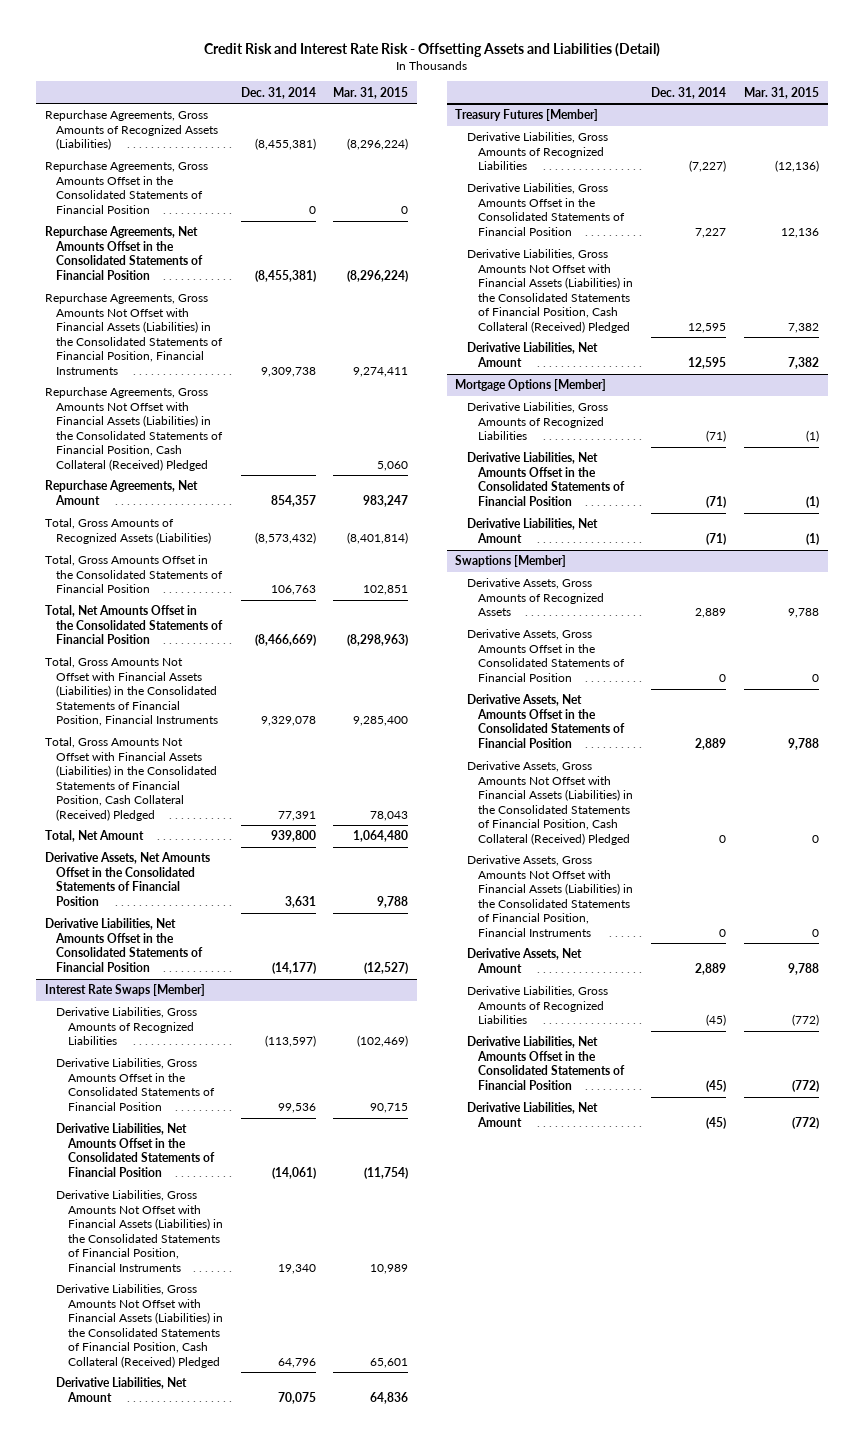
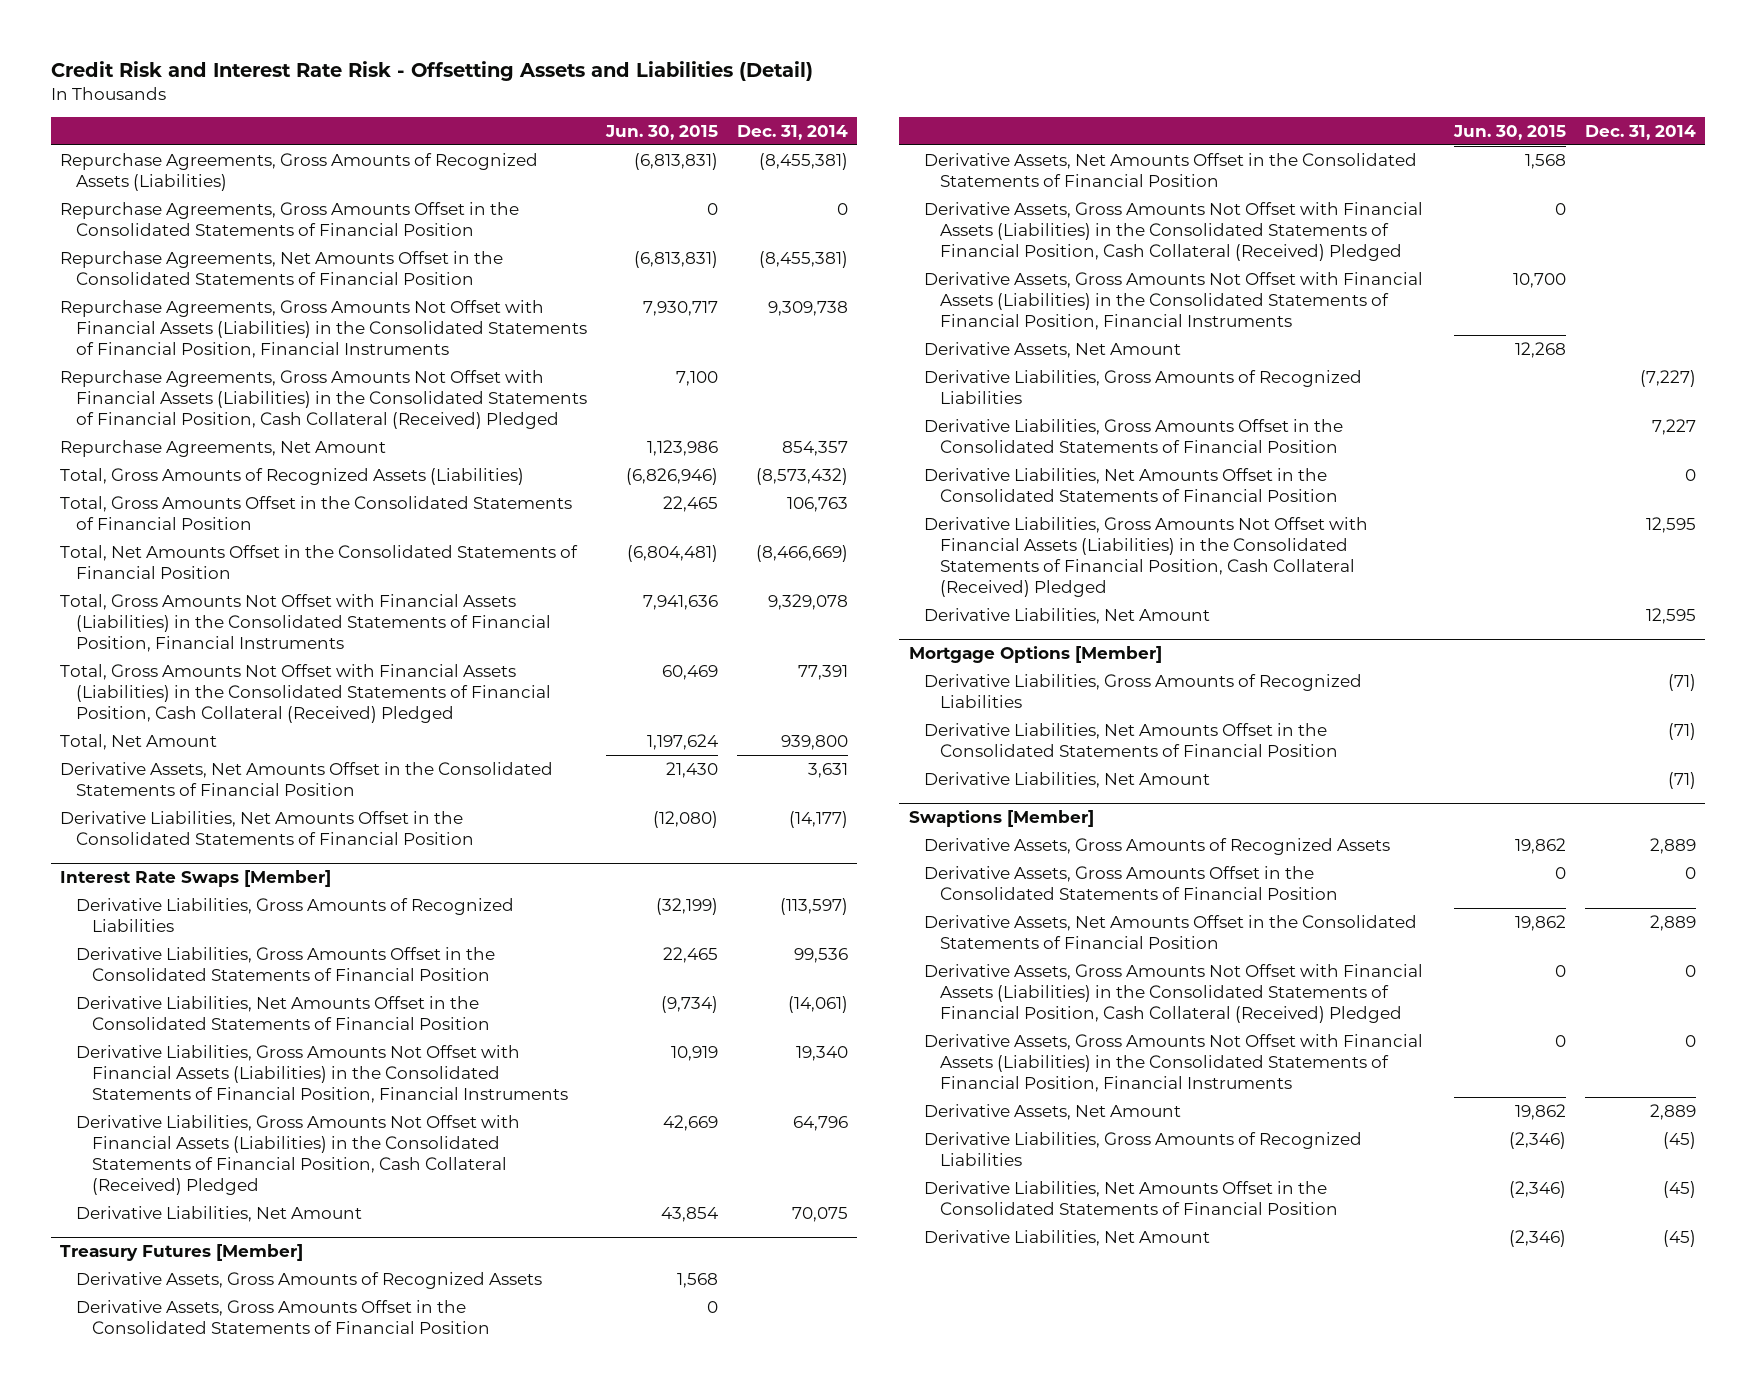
- | Dec. 31, 2014 | Mar. 31, 2015
+ | Jun. 30, 2015 | Dec. 31, 2014
@ Treasury Futures [Member]
+ Derivative Assets, Gross Amounts of Recognized Assets | 1,568 |
+ Derivative Assets, Gross Amounts Offset in the Consolidated Statements of Financial Position | 0 |
+ Derivative Assets, Net Amounts Offset in the Consolidated Statements of Financial Position | 1,568 |
+ Derivative Assets, Gross Amounts Not Offset with Financial Assets (Liabilities) in the Consolidated Statements of Financial Position, Cash Collateral (Received) Pledged | 0 |
+ Derivative Assets, Gross Amounts Not Offset with Financial Assets (Liabilities) in the Consolidated Statements of Financial Position, Financial Instruments | 10,700 |
+ Derivative Assets, Net Amount | 12,268 |
+ Derivative Liabilities, Net Amounts Offset in the Consolidated Statements of Financial Position | | 0

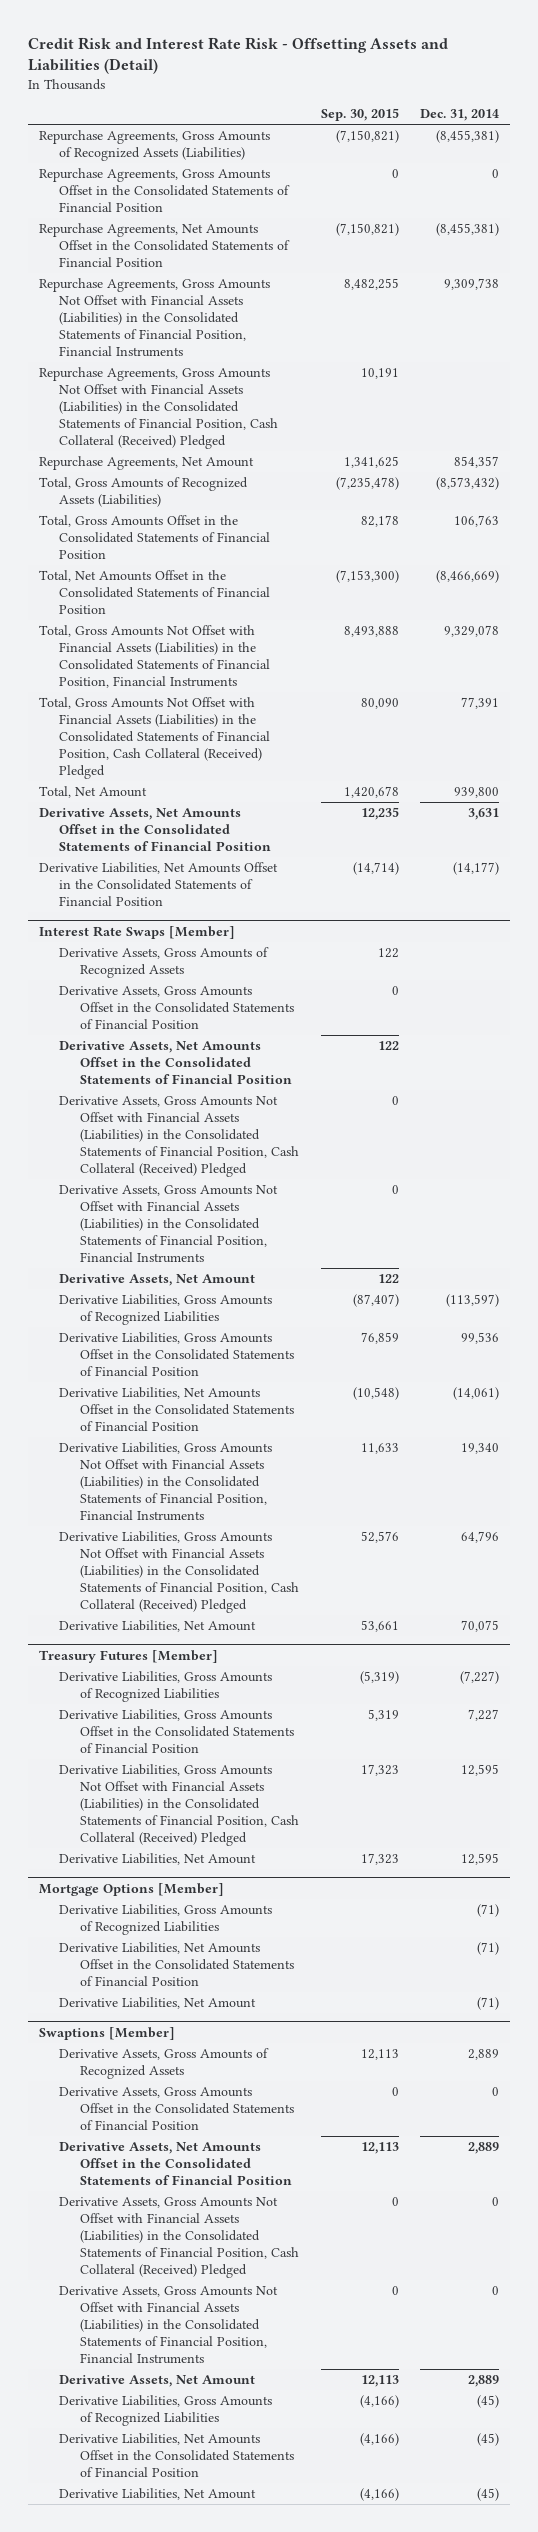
- | Jun. 30, 2015 | Dec. 31, 2014
+ | Sep. 30, 2015 | Dec. 31, 2014
@ Interest Rate Swaps [Member]
+ Derivative Assets, Gross Amounts of Recognized Assets | 122 |
+ Derivative Assets, Gross Amounts Offset in the Consolidated Statements of Financial Position | 0 |
+ Derivative Assets, Net Amounts Offset in the Consolidated Statements of Financial Position | 122 |
+ Derivative Assets, Gross Amounts Not Offset with Financial Assets (Liabilities) in the Consolidated Statements of Financial Position, Cash Collateral (Received) Pledged | 0 |
+ Derivative Assets, Gross Amounts Not Offset with Financial Assets (Liabilities) in the Consolidated Statements of Financial Position, Financial Instruments | 0 |
+ Derivative Assets, Net Amount | 122 |
@ Treasury Futures [Member]
- Derivative Assets, Gross Amounts of Recognized Assets | 1,568 |
- Derivative Assets, Gross Amounts Offset in the Consolidated Statements of Financial Position | 0 |
- Derivative Assets, Net Amounts Offset in the Consolidated Statements of Financial Position | 1,568 |
- Derivative Assets, Gross Amounts Not Offset with Financial Assets (Liabilities) in the Consolidated Statements of Financial Position, Cash Collateral (Received) Pledged | 0 |
- Derivative Assets, Gross Amounts Not Offset with Financial Assets (Liabilities) in the Consolidated Statements of Financial Position, Financial Instruments | 10,700 |
- Derivative Assets, Net Amount | 12,268 |
- Derivative Liabilities, Net Amounts Offset in the Consolidated Statements of Financial Position | | 0

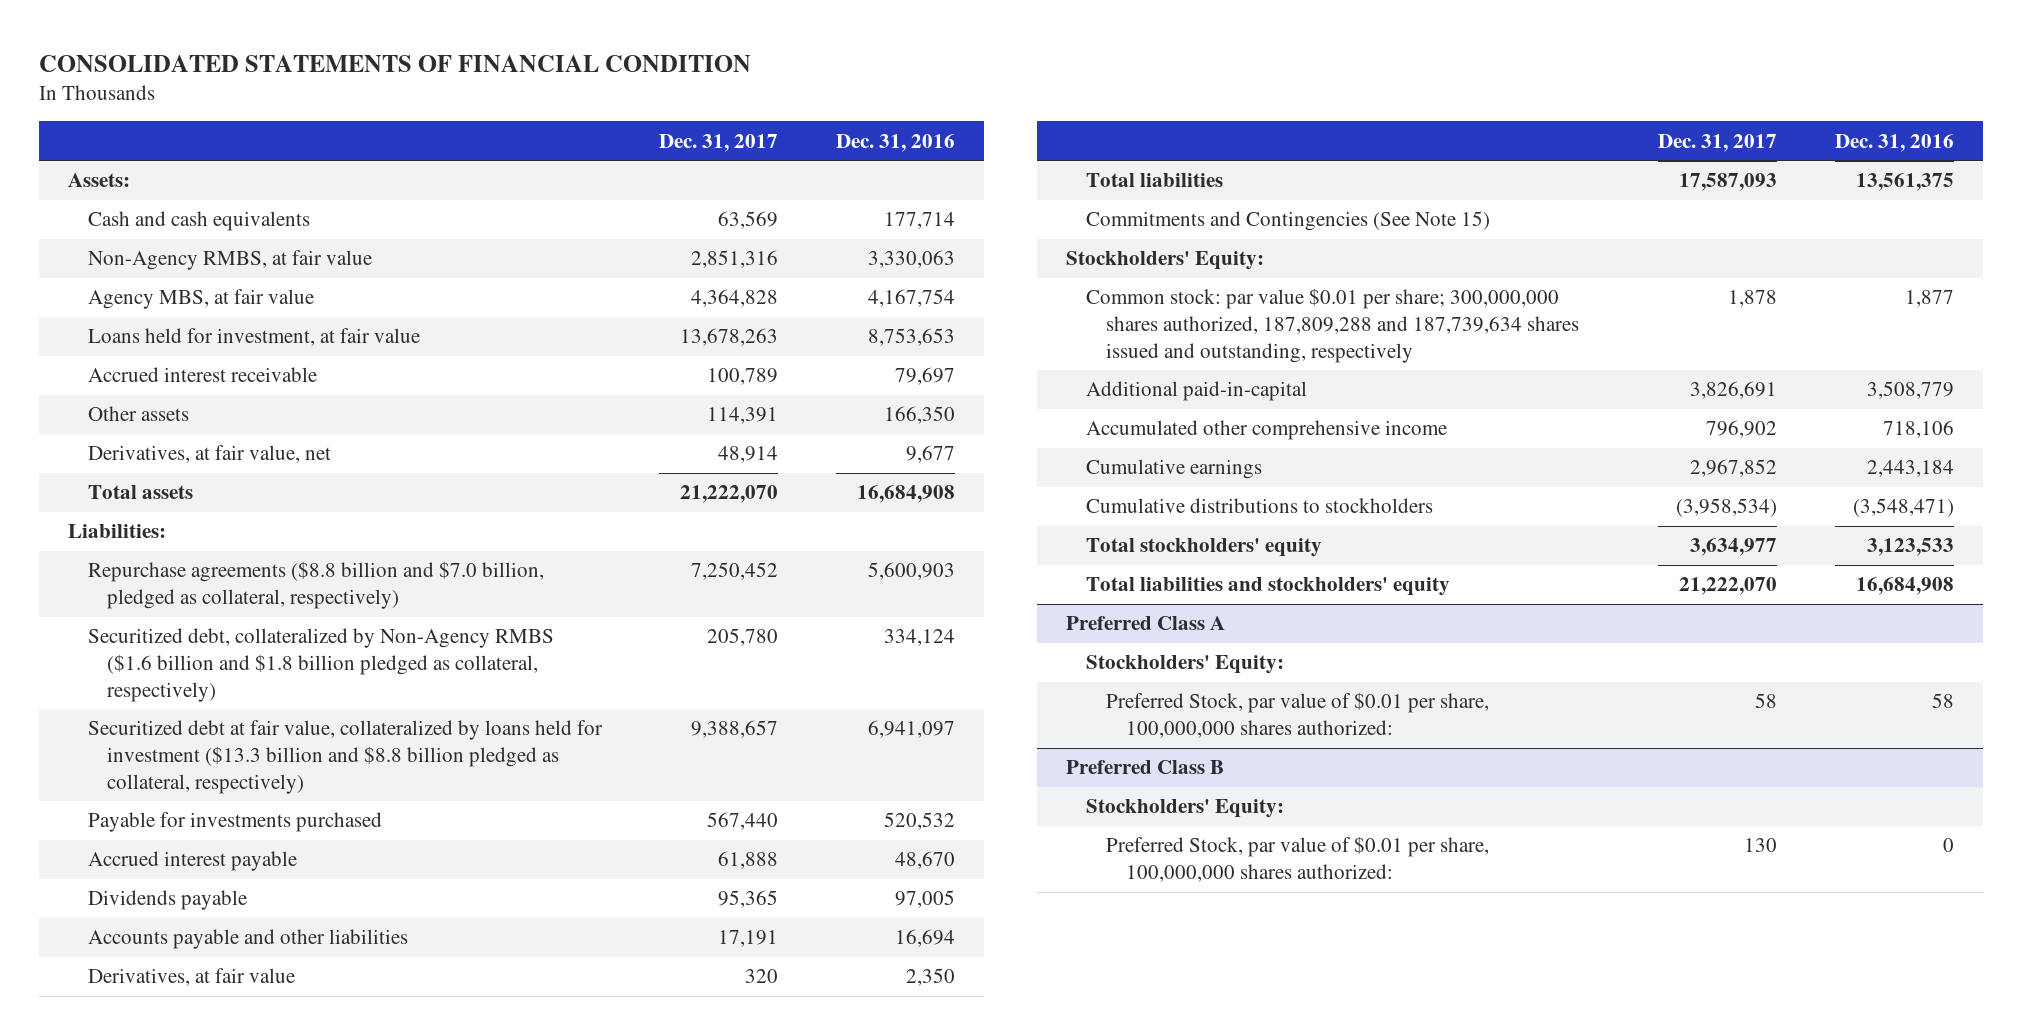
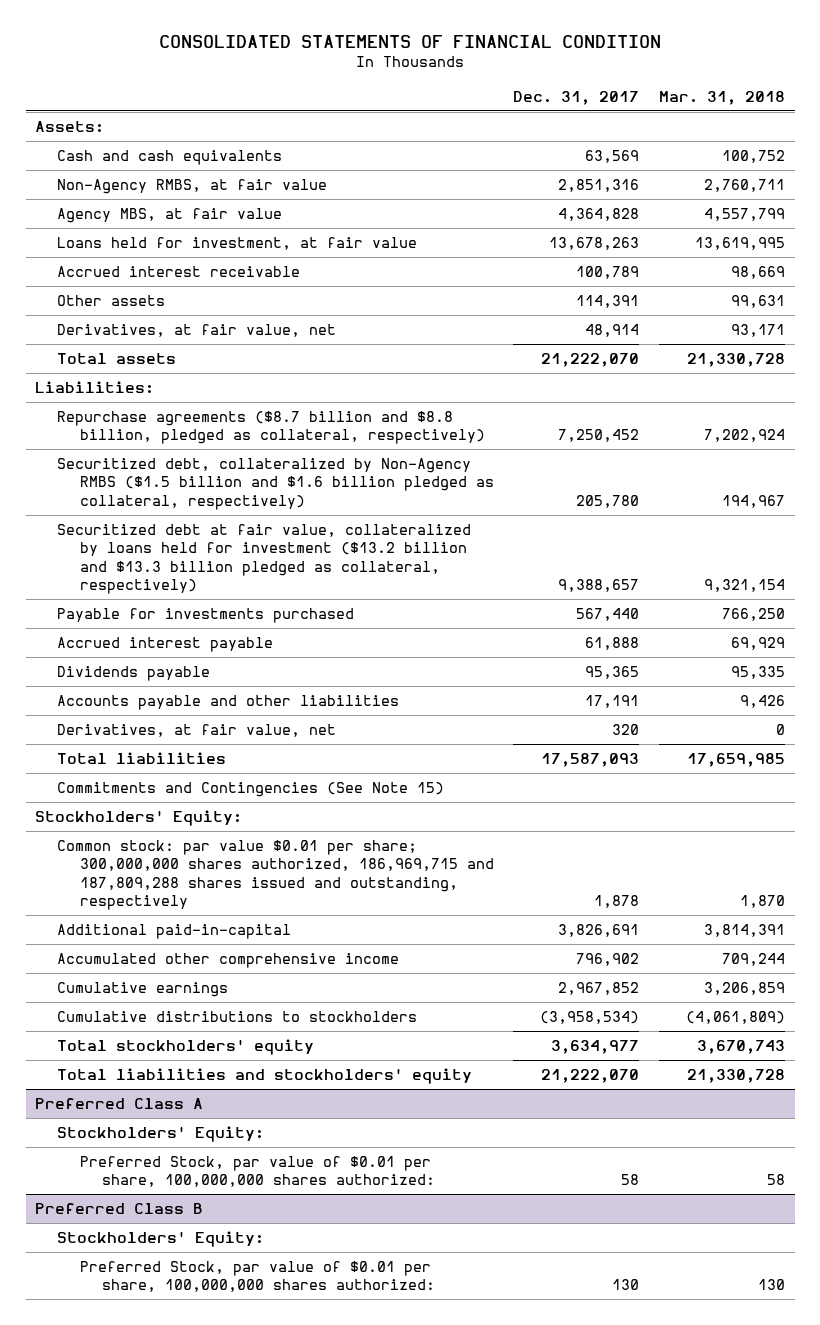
- | Dec. 31, 2017 | Dec. 31, 2016
+ | Dec. 31, 2017 | Mar. 31, 2018
- Repurchase agreements ($8.8 billion and $7.0 billion, pledged as collateral, respectively) | 7,250,452 | 5,600,903
- Securitized debt, collateralized by Non-Agency RMBS ($1.6 billion and $1.8 billion pledged as collateral, respectively) | 205,780 | 334,124
- Securitized debt at fair value, collateralized by loans held for investment ($13.3 billion and $8.8 billion pledged as collateral, respectively) | 9,388,657 | 6,941,097
+ Repurchase agreements ($8.7 billion and $8.8 billion, pledged as collateral, respectively) | 7,250,452 | 7,202,924
+ Securitized debt, collateralized by Non-Agency RMBS ($1.5 billion and $1.6 billion pledged as collateral, respectively) | 205,780 | 194,967
+ Securitized debt at fair value, collateralized by loans held for investment ($13.2 billion and $13.3 billion pledged as collateral, respectively) | 9,388,657 | 9,321,154
- Derivatives, at fair value | 320 | 2,350
+ Derivatives, at fair value, net | 320 | 0
- Common stock: par value $0.01 per share; 300,000,000 shares authorized, 187,809,288 and 187,739,634 shares issued and outstanding, respectively | 1,878 | 1,877
+ Common stock: par value $0.01 per share; 300,000,000 shares authorized, 186,969,715 and 187,809,288 shares issued and outstanding, respectively | 1,878 | 1,870

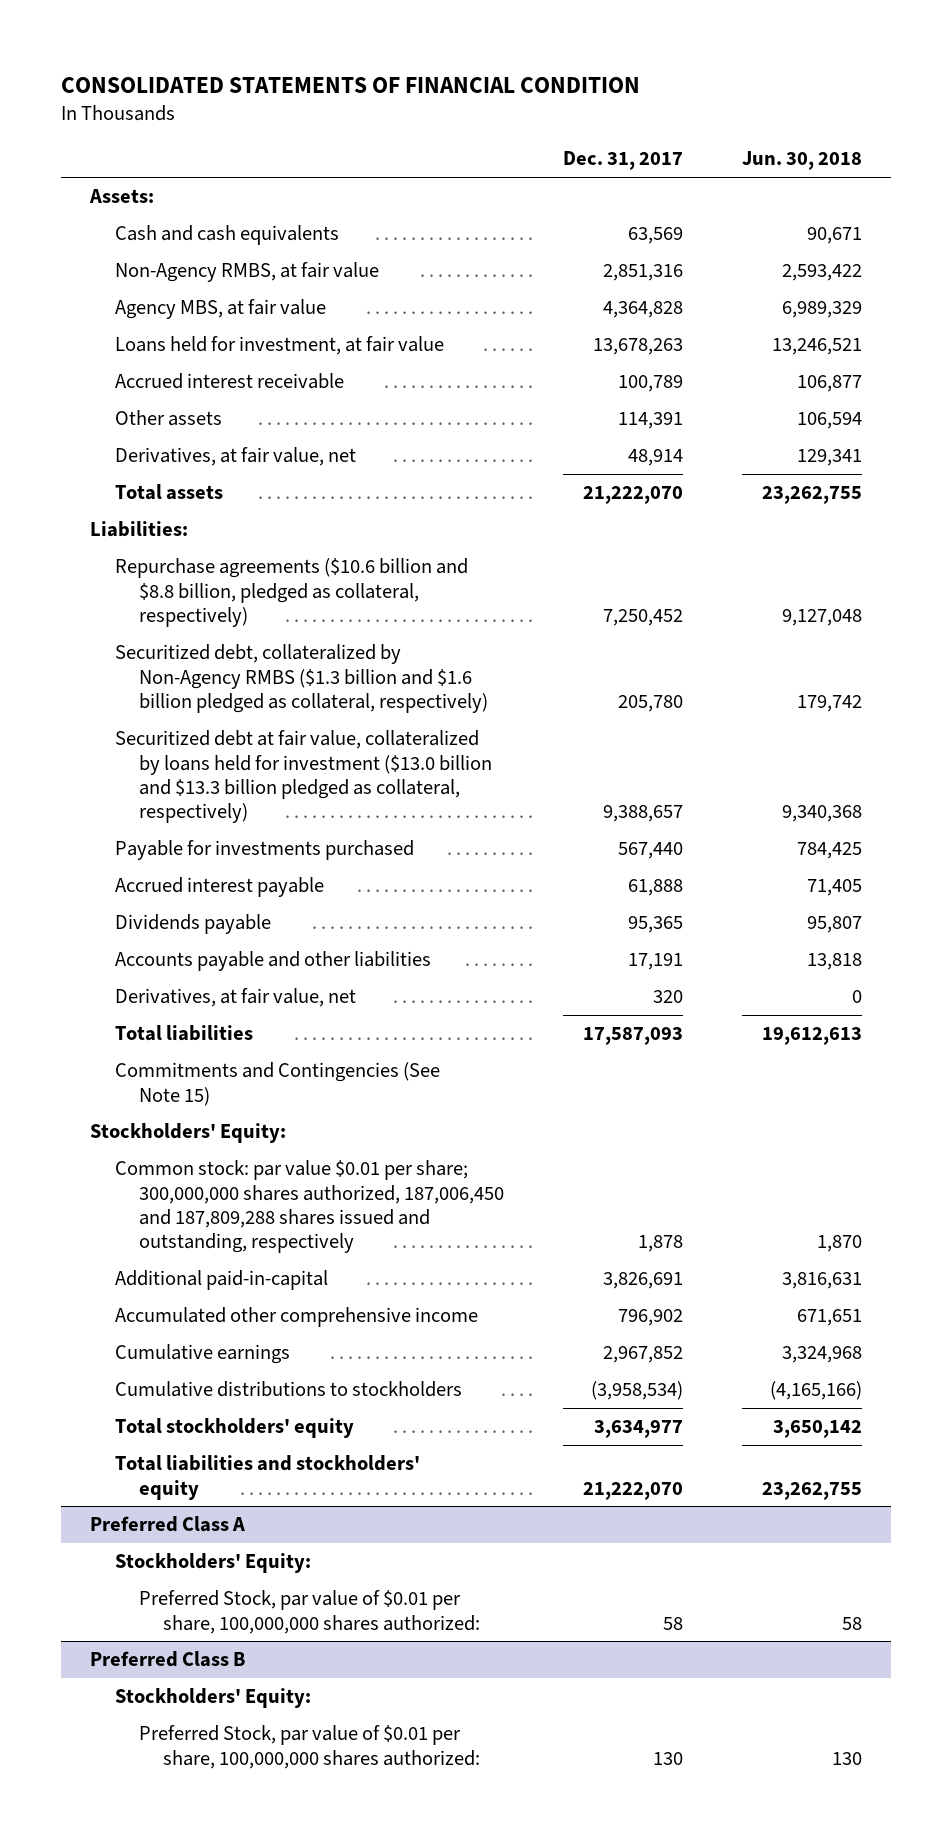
- | Dec. 31, 2017 | Mar. 31, 2018
+ | Dec. 31, 2017 | Jun. 30, 2018
- Repurchase agreements ($8.7 billion and $8.8 billion, pledged as collateral, respectively) | 7,250,452 | 7,202,924
- Securitized debt, collateralized by Non-Agency RMBS ($1.5 billion and $1.6 billion pledged as collateral, respectively) | 205,780 | 194,967
- Securitized debt at fair value, collateralized by loans held for investment ($13.2 billion and $13.3 billion pledged as collateral, respectively) | 9,388,657 | 9,321,154
+ Repurchase agreements ($10.6 billion and $8.8 billion, pledged as collateral, respectively) | 7,250,452 | 9,127,048
+ Securitized debt, collateralized by Non-Agency RMBS ($1.3 billion and $1.6 billion pledged as collateral, respectively) | 205,780 | 179,742
+ Securitized debt at fair value, collateralized by loans held for investment ($13.0 billion and $13.3 billion pledged as collateral, respectively) | 9,388,657 | 9,340,368
- Common stock: par value $0.01 per share; 300,000,000 shares authorized, 186,969,715 and 187,809,288 shares issued and outstanding, respectively | 1,878 | 1,870
+ Common stock: par value $0.01 per share; 300,000,000 shares authorized, 187,006,450 and 187,809,288 shares issued and outstanding, respectively | 1,878 | 1,870

